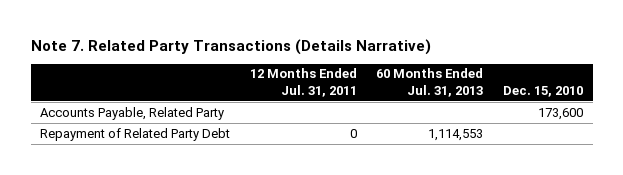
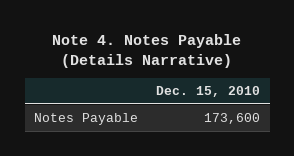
- Note 7. Related Party Transactions (Details Narrative)
+ Note 4. Notes Payable (Details Narrative)
- | 12 Months Ended Jul. 31, 2011 | 60 Months Ended Jul. 31, 2013 | Dec. 15, 2010
+ | Dec. 15, 2010
- Accounts Payable, Related Party | | | 173,600
- Repayment of Related Party Debt | 0 | 1,114,553 |
+ Notes Payable | 173,600

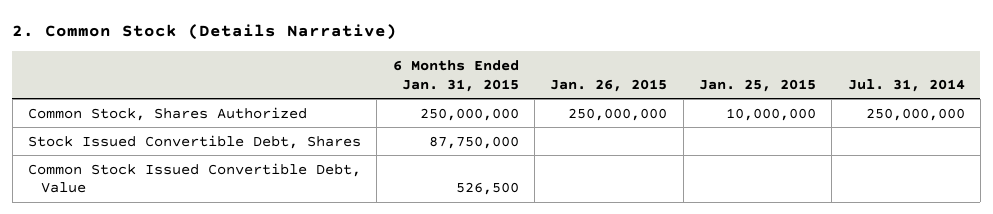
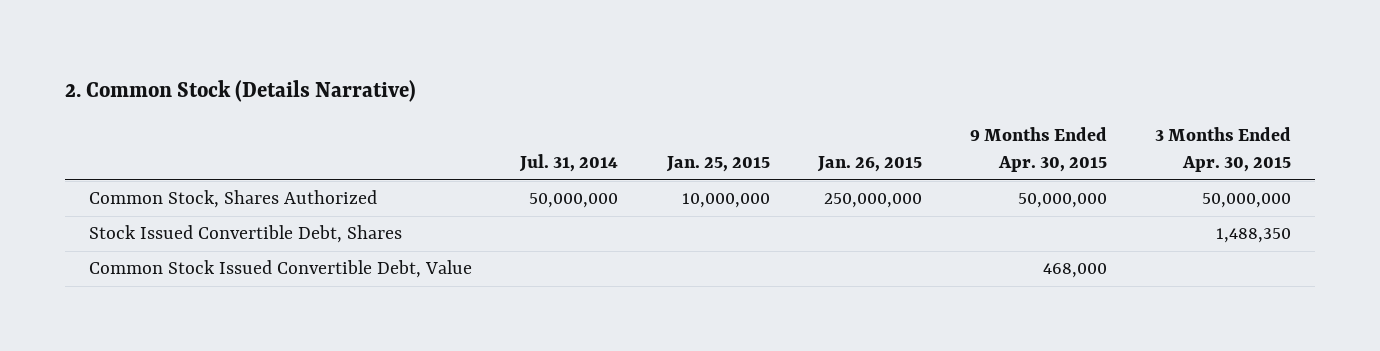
- | 6 Months Ended Jan. 31, 2015 | Jan. 26, 2015 | Jan. 25, 2015 | Jul. 31, 2014
+ | Jul. 31, 2014 | Jan. 25, 2015 | Jan. 26, 2015 | 9 Months Ended Apr. 30, 2015 | 3 Months Ended Apr. 30, 2015
- Common Stock, Shares Authorized | 250,000,000 | 250,000,000 | 10,000,000 | 250,000,000
+ Common Stock, Shares Authorized | 50,000,000 | 10,000,000 | 250,000,000 | 50,000,000 | 50,000,000

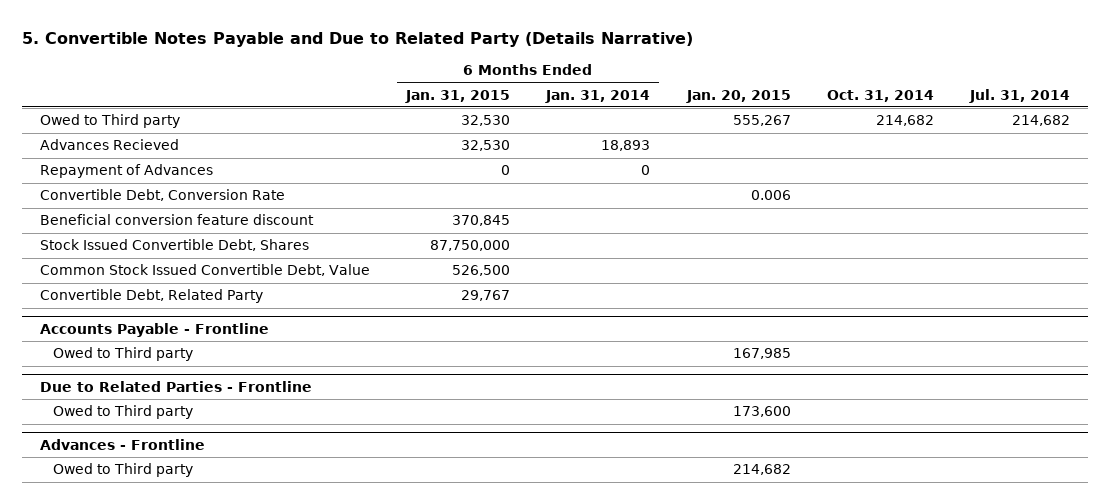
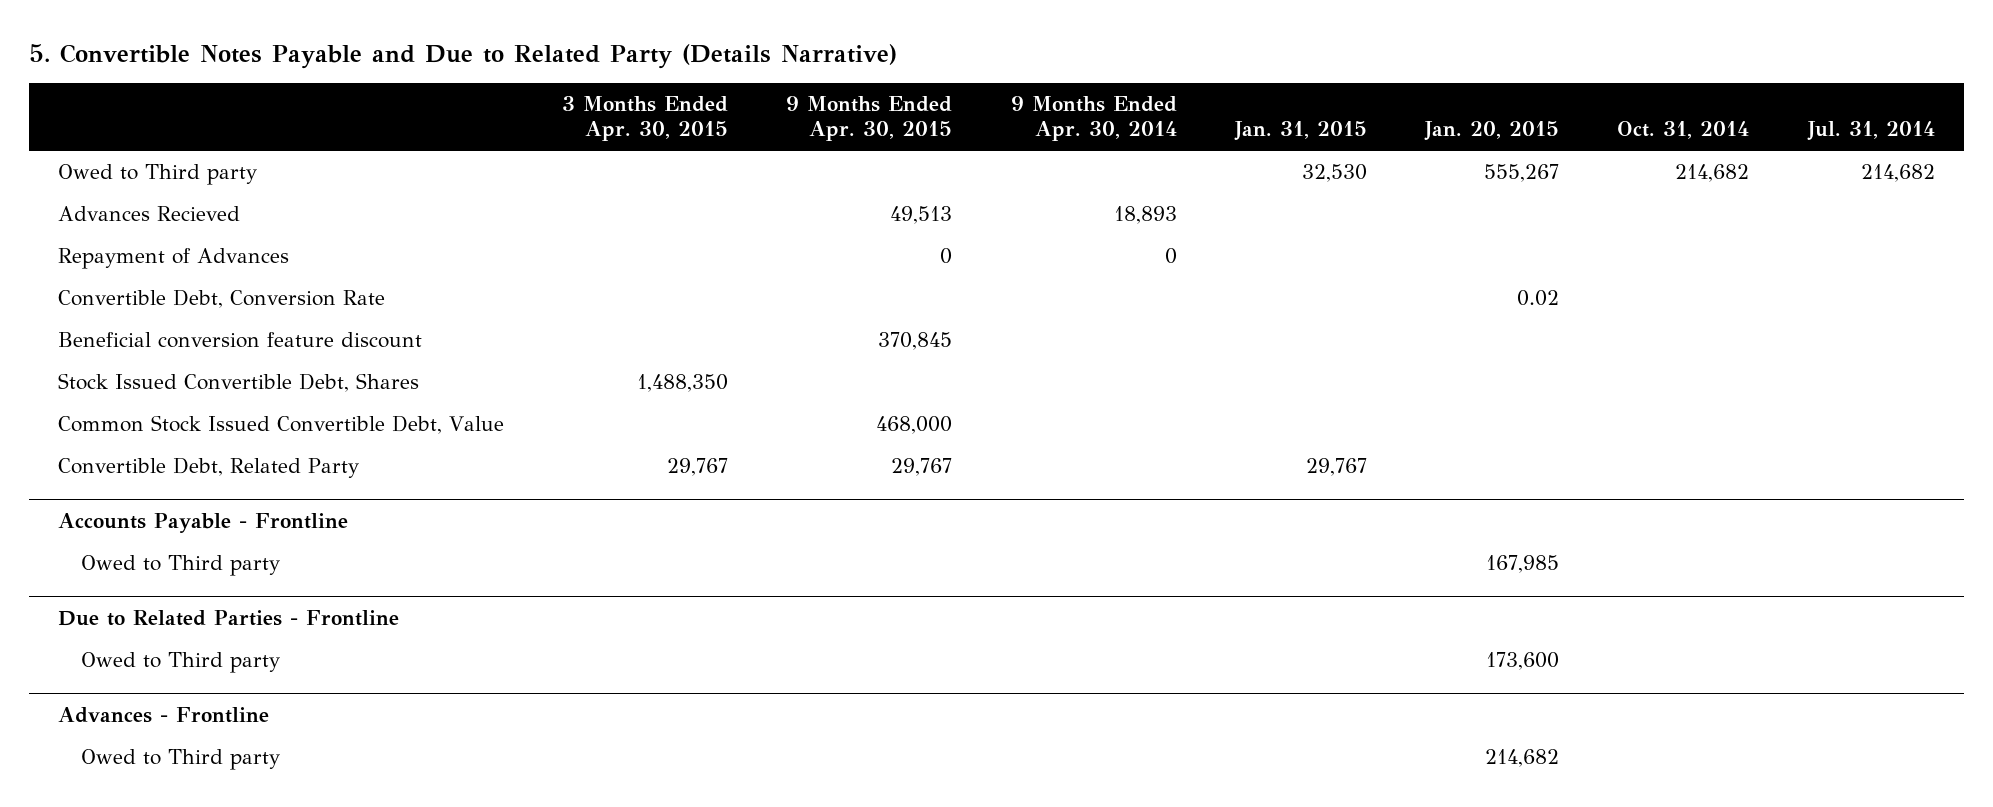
- | 6 Months Ended Jan. 31, 2015 | 6 Months Ended Jan. 31, 2014 | Jan. 20, 2015 | Oct. 31, 2014 | Jul. 31, 2014
+ | 3 Months Ended Apr. 30, 2015 | 9 Months Ended Apr. 30, 2015 | 9 Months Ended Apr. 30, 2014 | Jan. 31, 2015 | Jan. 20, 2015 | Oct. 31, 2014 | Jul. 31, 2014
- Convertible Debt, Conversion Rate | | | 0.006 | |
+ Convertible Debt, Conversion Rate | | | | | 0.02 | |

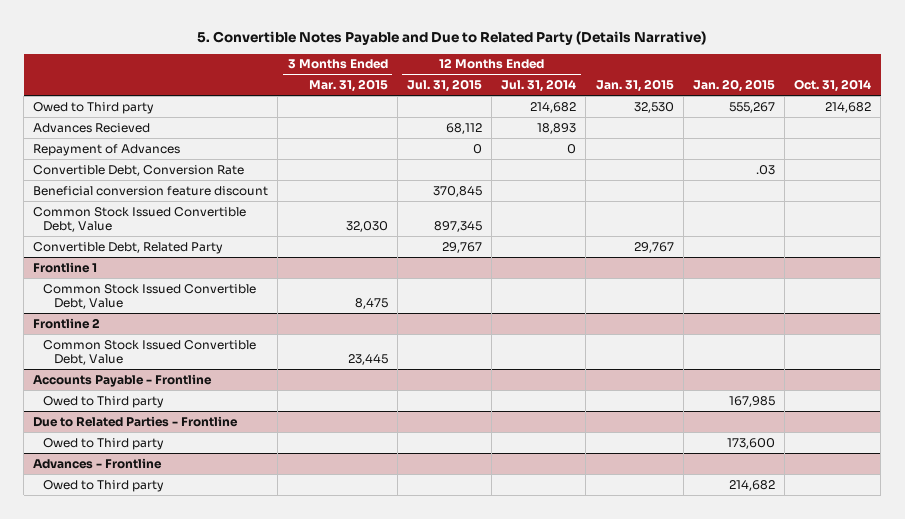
- | 3 Months Ended Apr. 30, 2015 | 9 Months Ended Apr. 30, 2015 | 9 Months Ended Apr. 30, 2014 | Jan. 31, 2015 | Jan. 20, 2015 | Oct. 31, 2014 | Jul. 31, 2014
+ | 3 Months Ended Mar. 31, 2015 | 12 Months Ended Jul. 31, 2015 | 12 Months Ended Jul. 31, 2014 | Jan. 31, 2015 | Jan. 20, 2015 | Oct. 31, 2014
- Convertible Debt, Conversion Rate | | | | | 0.02 | |
+ Convertible Debt, Conversion Rate | | | | | .03 |
- Stock Issued Convertible Debt, Shares | 1,488,350 | | | | | |
+ Frontline 1
+ Common Stock Issued Convertible Debt, Value | 8,475 | | | | |
+ Frontline 2
+ Common Stock Issued Convertible Debt, Value | 23,445 | | | | |

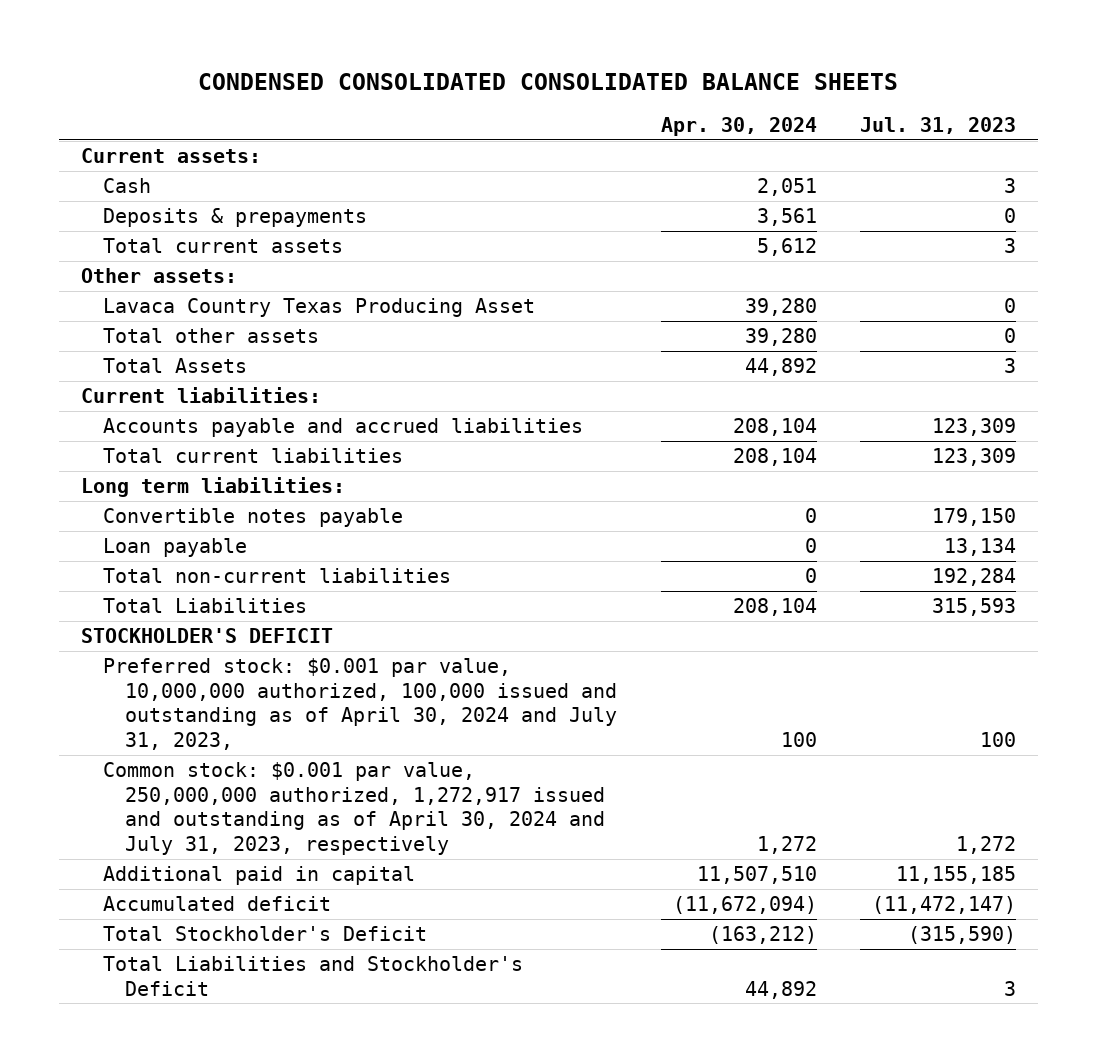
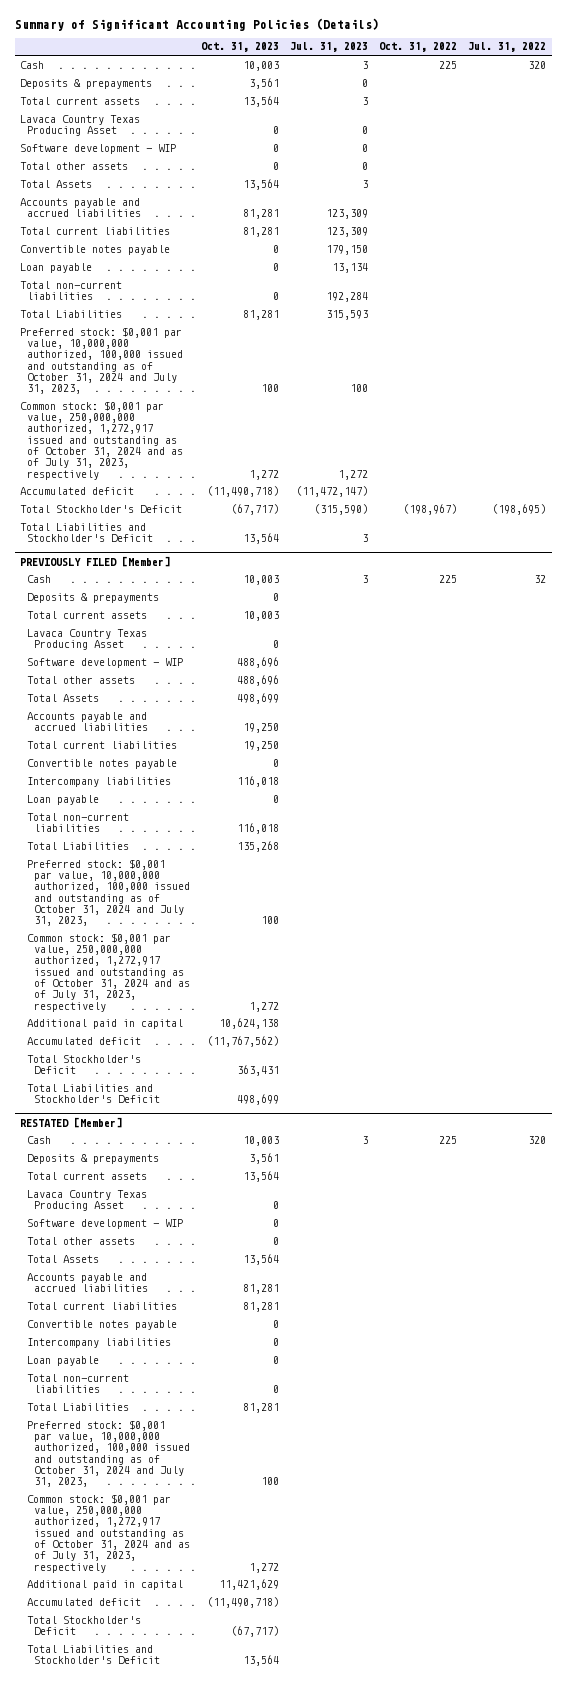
- CONDENSED CONSOLIDATED CONSOLIDATED BALANCE SHEETS
+ Summary of Significant Accounting Policies (Details)
- | Apr. 30, 2024 | Jul. 31, 2023
+ | Oct. 31, 2023 | Jul. 31, 2023 | Oct. 31, 2022 | Jul. 31, 2022
- Current assets:
- Other assets:
+ Software development - WIP | 0 | 0 | |
- Current liabilities:
- Long term liabilities:
- STOCKHOLDER'S DEFICIT
- Preferred stock: $0.001 par value, 10,000,000 authorized, 100,000 issued and outstanding as of April 30, 2024 and July 31, 2023, | 100 | 100
- Common stock: $0.001 par value, 250,000,000 authorized, 1,272,917 issued and outstanding as of April 30, 2024 and July 31, 2023, respectively | 1,272 | 1,272
- Additional paid in capital | 11,507,510 | 11,155,185
+ Preferred stock: $0,001 par value, 10,000,000 authorized, 100,000 issued and outstanding as of October 31, 2024 and July 31, 2023, | 100 | 100 | |
+ Common stock: $0,001 par value, 250,000,000 authorized, 1,272,917 issued and outstanding as of October 31, 2024 and as of July 31, 2023, respectively | 1,272 | 1,272 | |
+ PREVIOUSLY FILED [Member]
+ Cash | 10,003 | 3 | 225 | 32
+ Deposits & prepayments | 0 | | |
+ Total current assets | 10,003 | | |
+ Lavaca Country Texas Producing Asset | 0 | | |
+ Software development - WIP | 488,696 | | |
+ Total other assets | 488,696 | | |
+ Total Assets | 498,699 | | |
+ Accounts payable and accrued liabilities | 19,250 | | |
+ Total current liabilities | 19,250 | | |
+ Convertible notes payable | 0 | | |
+ Intercompany liabilities | 116,018 | | |
+ Loan payable | 0 | | |
+ Total non-current liabilities | 116,018 | | |
+ Total Liabilities | 135,268 | | |
+ Preferred stock: $0,001 par value, 10,000,000 authorized, 100,000 issued and outstanding as of October 31, 2024 and July 31, 2023, | 100 | | |
+ Common stock: $0,001 par value, 250,000,000 authorized, 1,272,917 issued and outstanding as of October 31, 2024 and as of July 31, 2023, respectively | 1,272 | | |
+ Additional paid in capital | 10,624,138 | | |
+ Accumulated deficit | (11,767,562) | | |
+ Total Stockholder's Deficit | 363,431 | | |
+ Total Liabilities and Stockholder's Deficit | 498,699 | | |
+ RESTATED [Member]
+ Cash | 10,003 | 3 | 225 | 320
+ Deposits & prepayments | 3,561 | | |
+ Total current assets | 13,564 | | |
+ Lavaca Country Texas Producing Asset | 0 | | |
+ Software development - WIP | 0 | | |
+ Total other assets | 0 | | |
+ Total Assets | 13,564 | | |
+ Accounts payable and accrued liabilities | 81,281 | | |
+ Total current liabilities | 81,281 | | |
+ Convertible notes payable | 0 | | |
+ Intercompany liabilities | 0 | | |
+ Loan payable | 0 | | |
+ Total non-current liabilities | 0 | | |
+ Total Liabilities | 81,281 | | |
+ Preferred stock: $0,001 par value, 10,000,000 authorized, 100,000 issued and outstanding as of October 31, 2024 and July 31, 2023, | 100 | | |
+ Common stock: $0,001 par value, 250,000,000 authorized, 1,272,917 issued and outstanding as of October 31, 2024 and as of July 31, 2023, respectively | 1,272 | | |
+ Additional paid in capital | 11,421,629 | | |
+ Accumulated deficit | (11,490,718) | | |
+ Total Stockholder's Deficit | (67,717) | | |
+ Total Liabilities and Stockholder's Deficit | 13,564 | | |

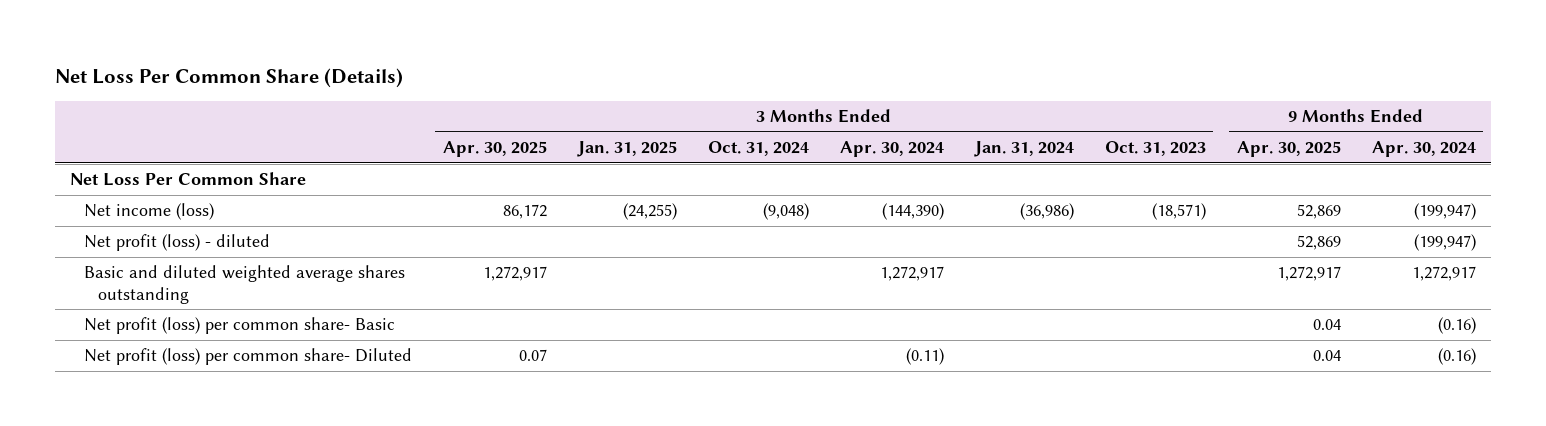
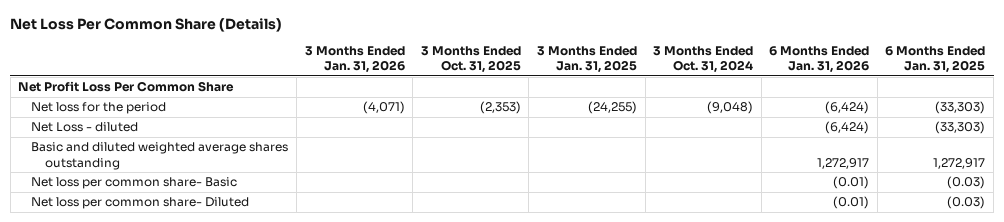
- | 3 Months Ended Apr. 30, 2025 | 3 Months Ended Jan. 31, 2025 | 3 Months Ended Oct. 31, 2024 | 3 Months Ended Apr. 30, 2024 | 3 Months Ended Jan. 31, 2024 | 3 Months Ended Oct. 31, 2023 | 9 Months Ended Apr. 30, 2025 | 9 Months Ended Apr. 30, 2024
+ | 3 Months Ended Jan. 31, 2026 | 3 Months Ended Oct. 31, 2025 | 3 Months Ended Jan. 31, 2025 | 3 Months Ended Oct. 31, 2024 | 6 Months Ended Jan. 31, 2026 | 6 Months Ended Jan. 31, 2025
- Net Loss Per Common Share
- Net income (loss) | 86,172 | (24,255) | (9,048) | (144,390) | (36,986) | (18,571) | 52,869 | (199,947)
- Net profit (loss) - diluted | | | | | | | 52,869 | (199,947)
+ Net Profit Loss Per Common Share
+ Net loss for the period | (4,071) | (2,353) | (24,255) | (9,048) | (6,424) | (33,303)
+ Net Loss - diluted | | | | | (6,424) | (33,303)
- Net profit (loss) per common share- Basic | | | | | | | 0.04 | (0.16)
- Net profit (loss) per common share- Diluted | 0.07 | | | (0.11) | | | 0.04 | (0.16)
+ Net loss per common share- Basic | | | | | (0.01) | (0.03)
+ Net loss per common share- Diluted | | | | | (0.01) | (0.03)

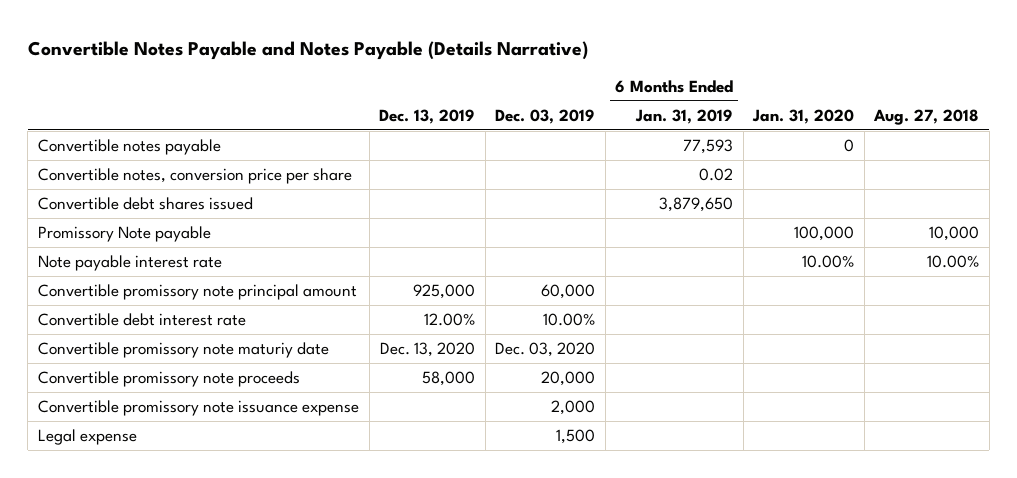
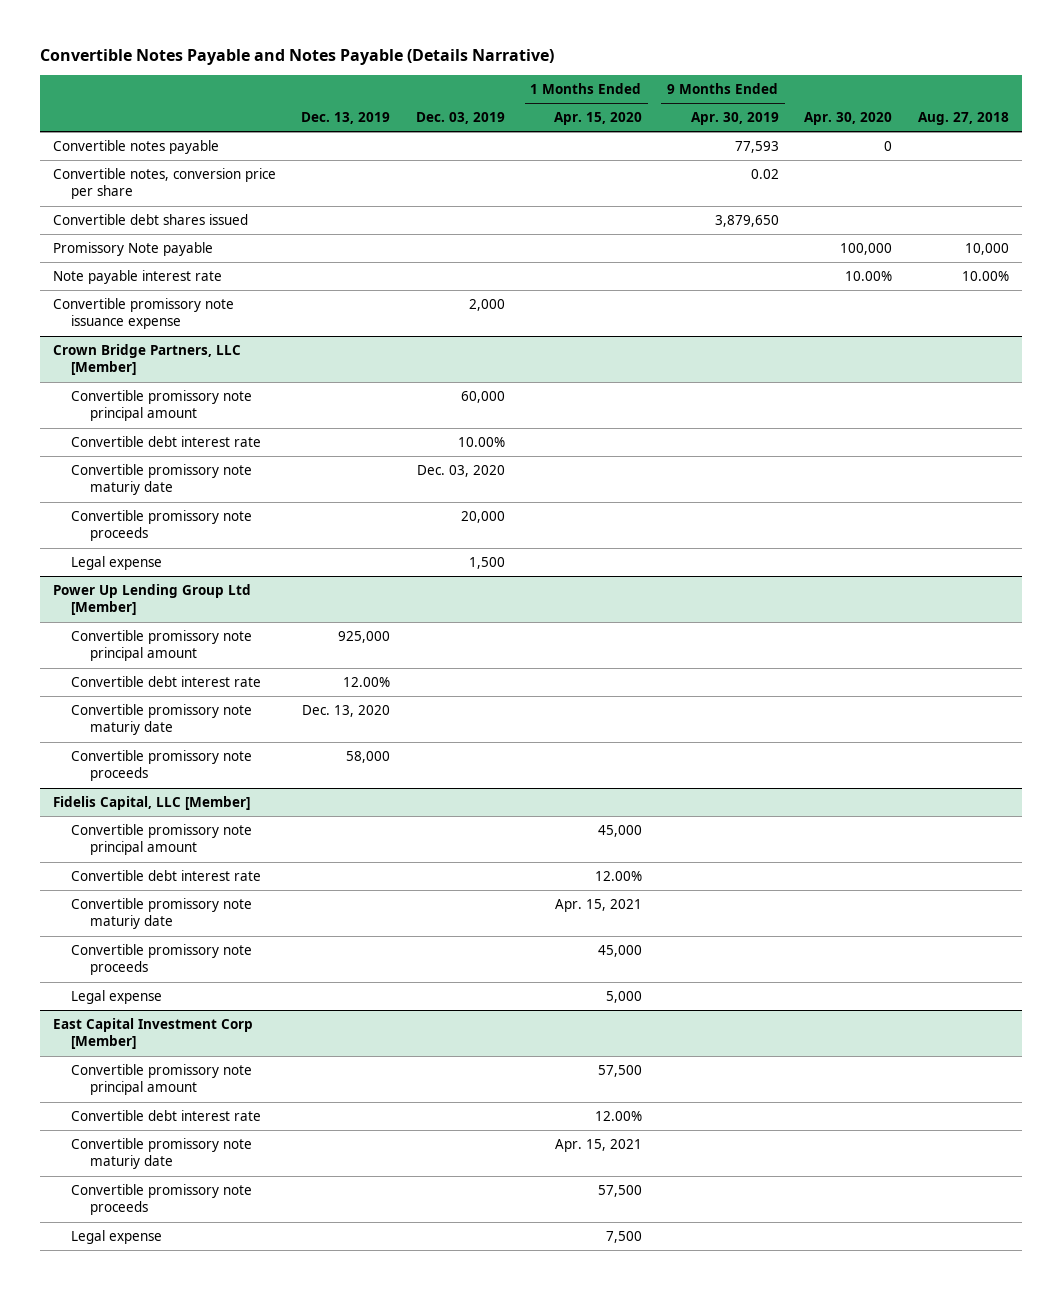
- | Dec. 13, 2019 | Dec. 03, 2019 | 6 Months Ended Jan. 31, 2019 | Jan. 31, 2020 | Aug. 27, 2018
+ | Dec. 13, 2019 | Dec. 03, 2019 | 1 Months Ended Apr. 15, 2020 | 9 Months Ended Apr. 30, 2019 | Apr. 30, 2020 | Aug. 27, 2018
- Convertible promissory note principal amount | 925,000 | 60,000 | | |
- Convertible debt interest rate | 12.00% | 10.00% | | |
- Convertible promissory note maturiy date | Dec. 13, 2020 | Dec. 03, 2020 | | |
- Convertible promissory note proceeds | 58,000 | 20,000 | | |
- Legal expense | | 1,500 | | |
+ Crown Bridge Partners, LLC [Member]
+ Convertible promissory note principal amount | | 60,000 | | | |
+ Convertible debt interest rate | | 10.00% | | | |
+ Convertible promissory note maturiy date | | Dec. 03, 2020 | | | |
+ Convertible promissory note proceeds | | 20,000 | | | |
+ Legal expense | | 1,500 | | | |
+ Power Up Lending Group Ltd [Member]
+ Convertible promissory note principal amount | 925,000 | | | | |
+ Convertible debt interest rate | 12.00% | | | | |
+ Convertible promissory note maturiy date | Dec. 13, 2020 | | | | |
+ Convertible promissory note proceeds | 58,000 | | | | |
+ Fidelis Capital, LLC [Member]
+ Convertible promissory note principal amount | | | 45,000 | | |
+ Convertible debt interest rate | | | 12.00% | | |
+ Convertible promissory note maturiy date | | | Apr. 15, 2021 | | |
+ Convertible promissory note proceeds | | | 45,000 | | |
+ Legal expense | | | 5,000 | | |
+ East Capital Investment Corp [Member]
+ Convertible promissory note principal amount | | | 57,500 | | |
+ Convertible debt interest rate | | | 12.00% | | |
+ Convertible promissory note maturiy date | | | Apr. 15, 2021 | | |
+ Convertible promissory note proceeds | | | 57,500 | | |
+ Legal expense | | | 7,500 | | |

